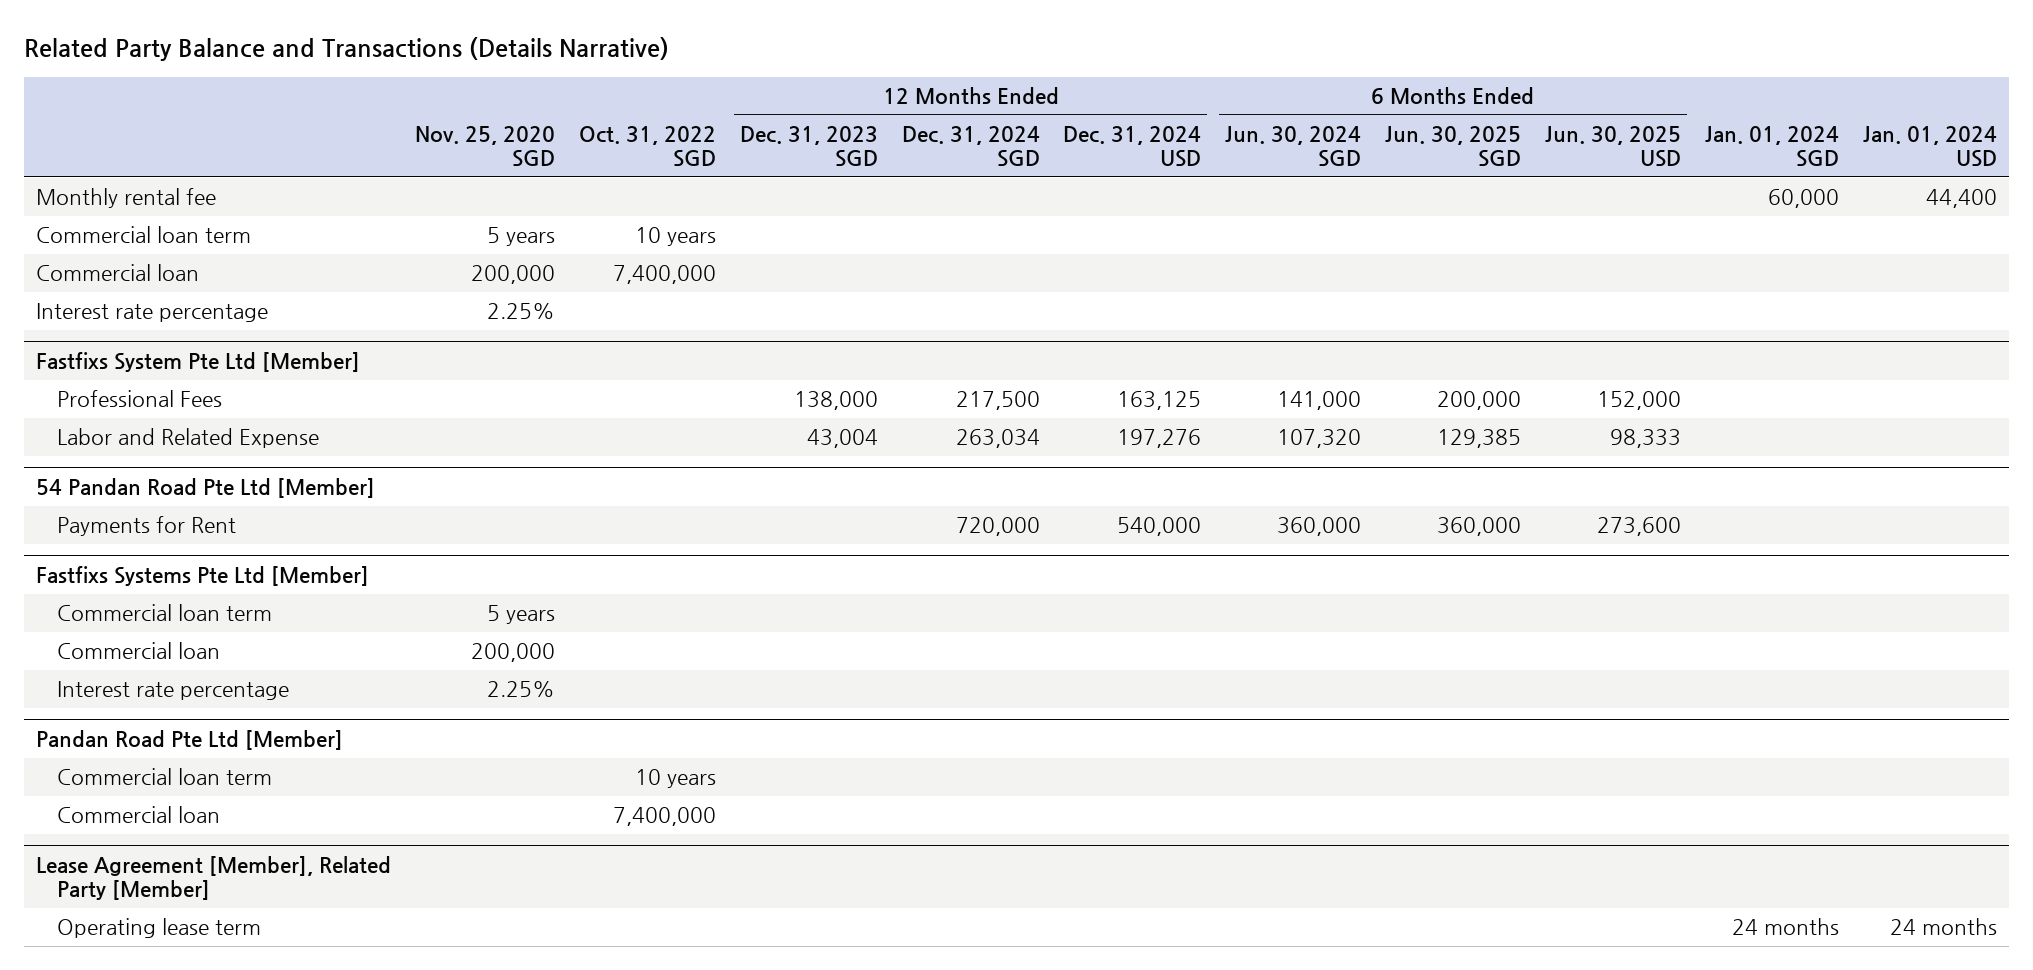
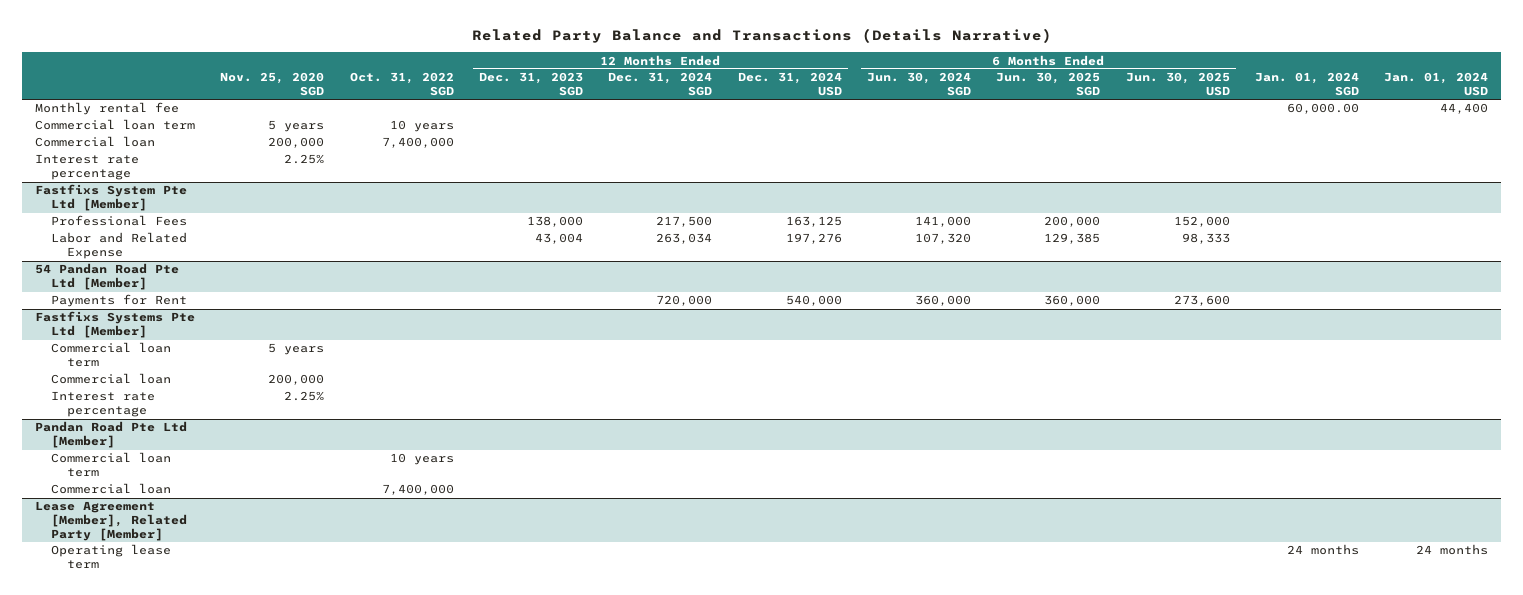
- Monthly rental fee | | | | | | | | | 60,000 | 44,400
+ Monthly rental fee | | | | | | | | | 60,000.00 | 44,400

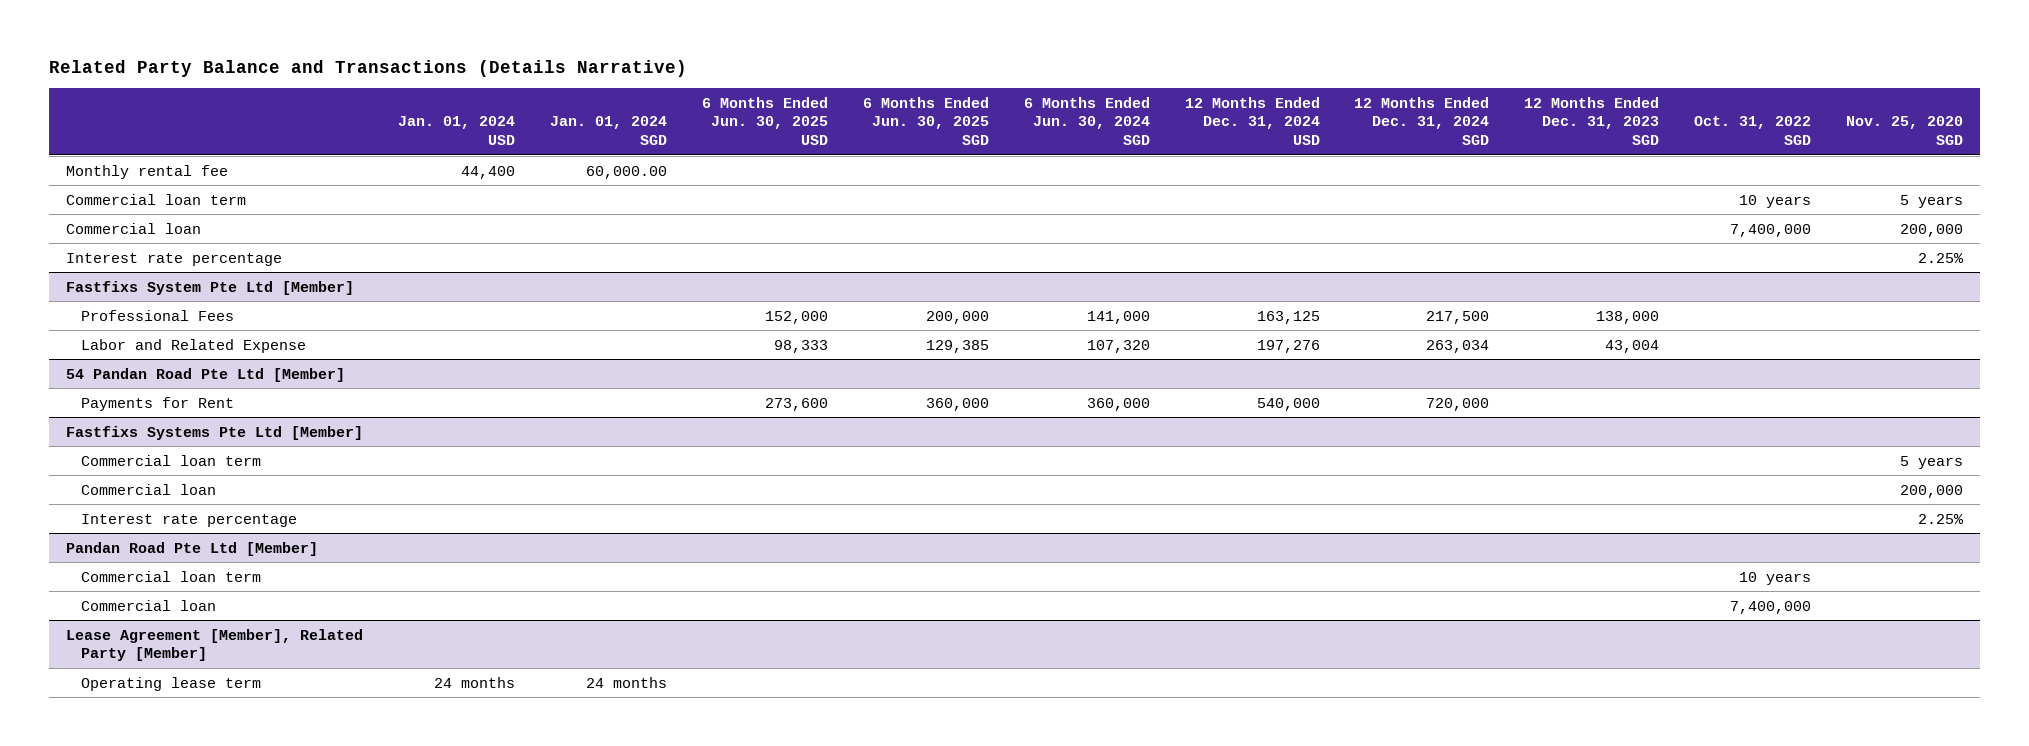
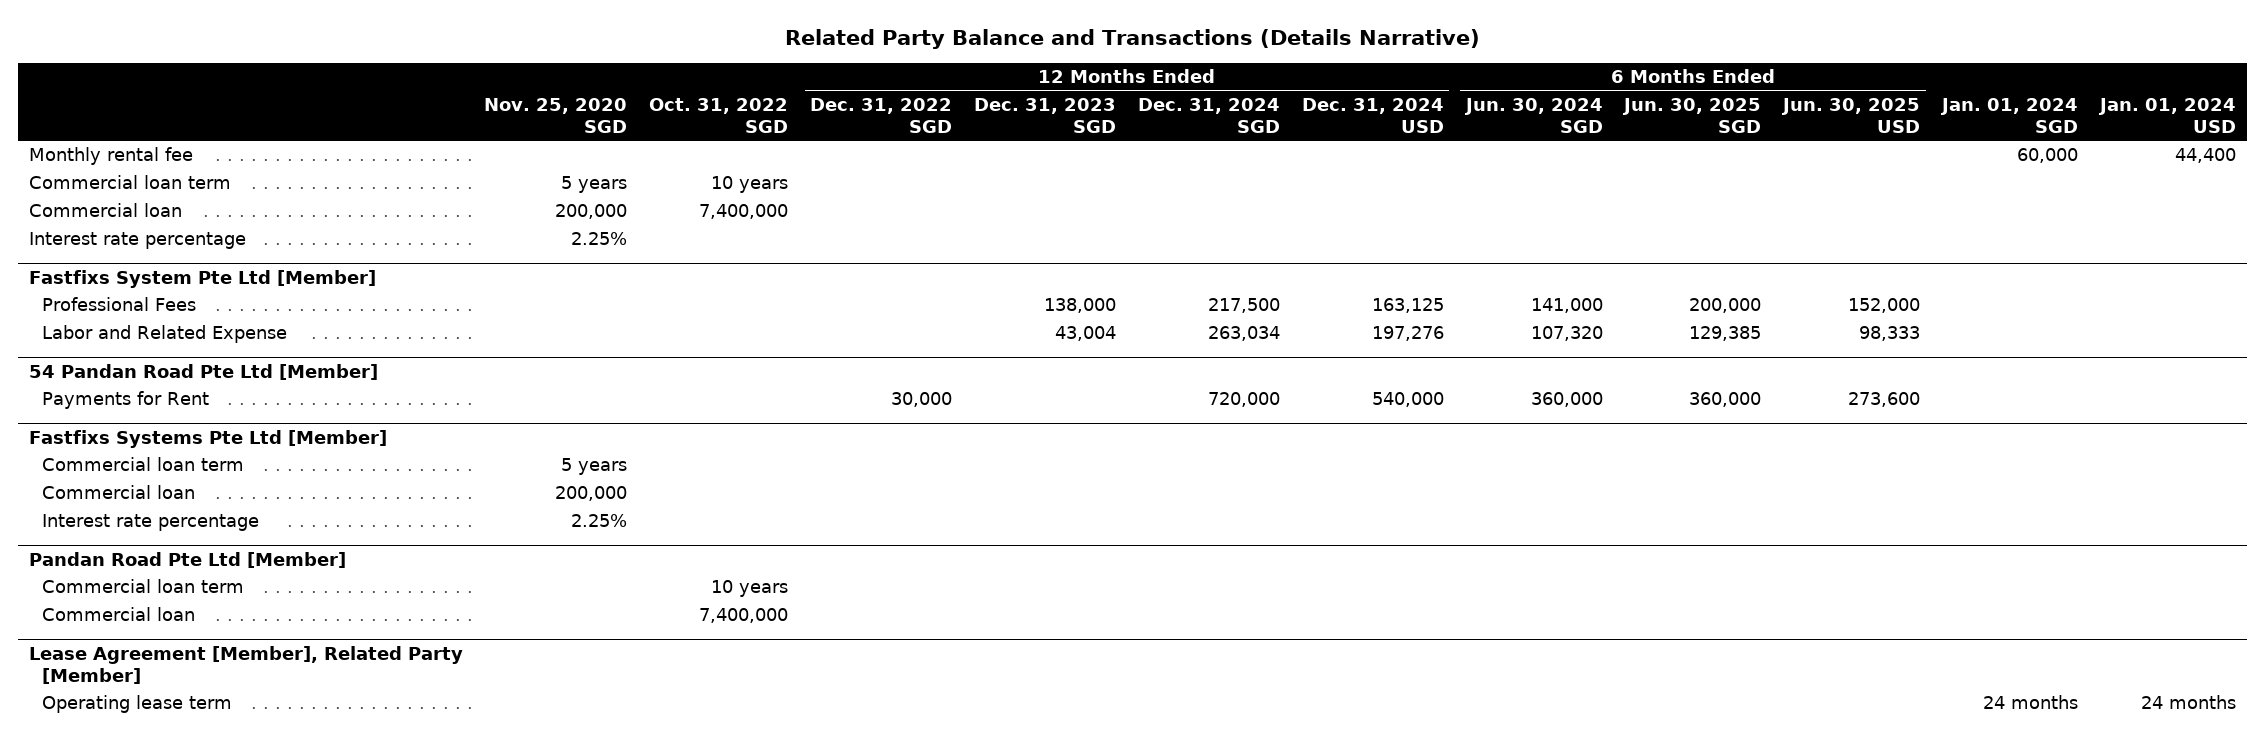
- | Jan. 01, 2024 USD | Jan. 01, 2024 SGD | 6 Months Ended Jun. 30, 2025 USD | 6 Months Ended Jun. 30, 2025 SGD | 6 Months Ended Jun. 30, 2024 SGD | 12 Months Ended Dec. 31, 2024 USD | 12 Months Ended Dec. 31, 2024 SGD | 12 Months Ended Dec. 31, 2023 SGD | Oct. 31, 2022 SGD | Nov. 25, 2020 SGD
+ | Nov. 25, 2020 SGD | Oct. 31, 2022 SGD | 12 Months Ended Dec. 31, 2022 SGD | 12 Months Ended Dec. 31, 2023 SGD | 12 Months Ended Dec. 31, 2024 SGD | 12 Months Ended Dec. 31, 2024 USD | 6 Months Ended Jun. 30, 2024 SGD | 6 Months Ended Jun. 30, 2025 SGD | 6 Months Ended Jun. 30, 2025 USD | Jan. 01, 2024 SGD | Jan. 01, 2024 USD
- Monthly rental fee | 44,400 | 60,000.00 | | | | | | | |
+ Monthly rental fee | | | | | | | | | | 60,000 | 44,400

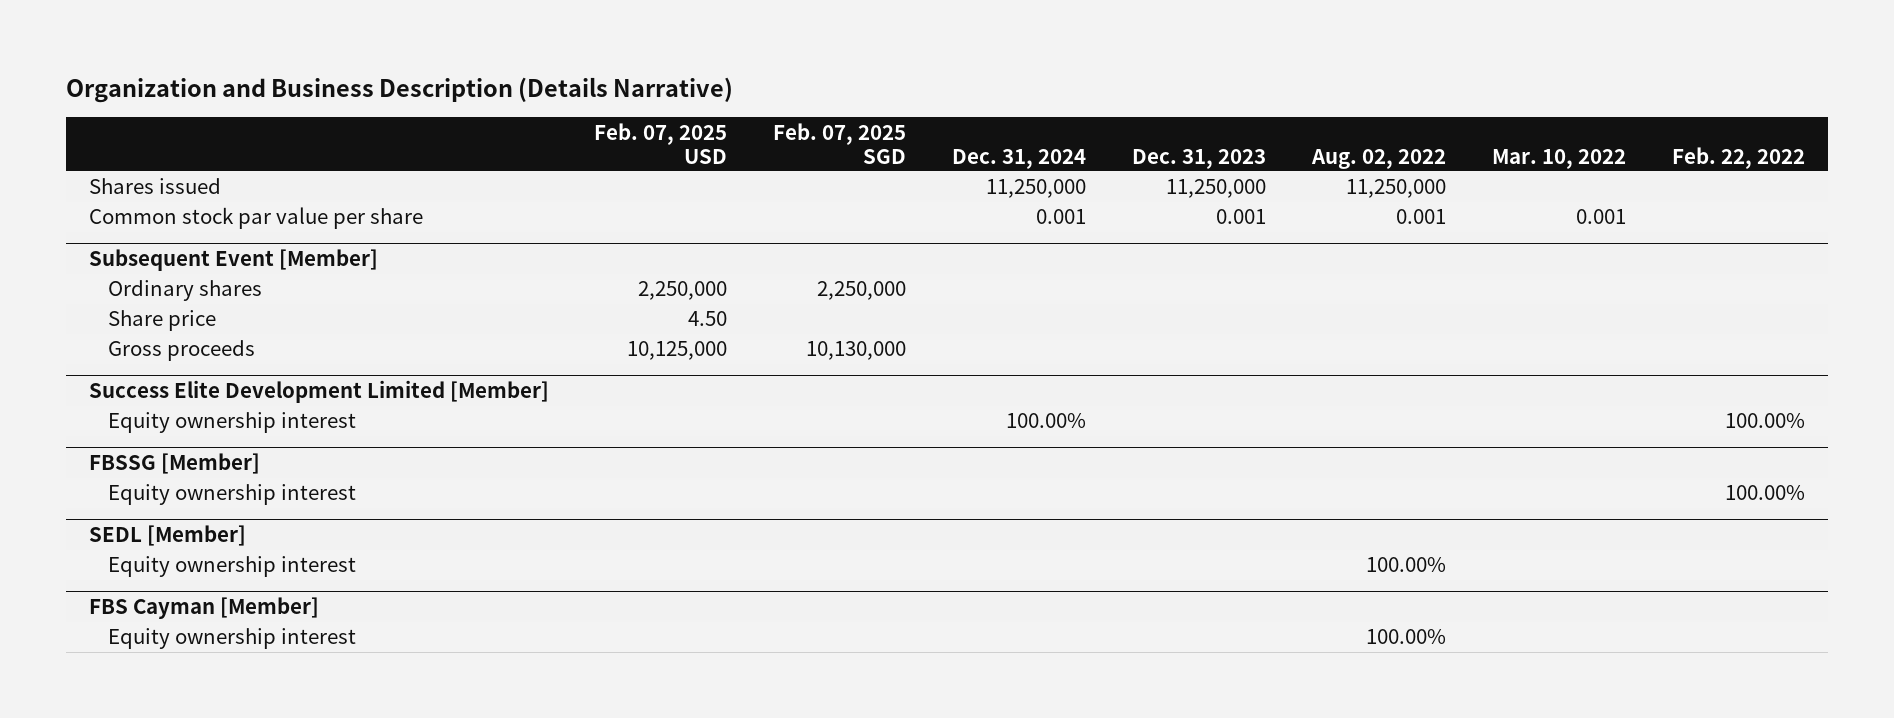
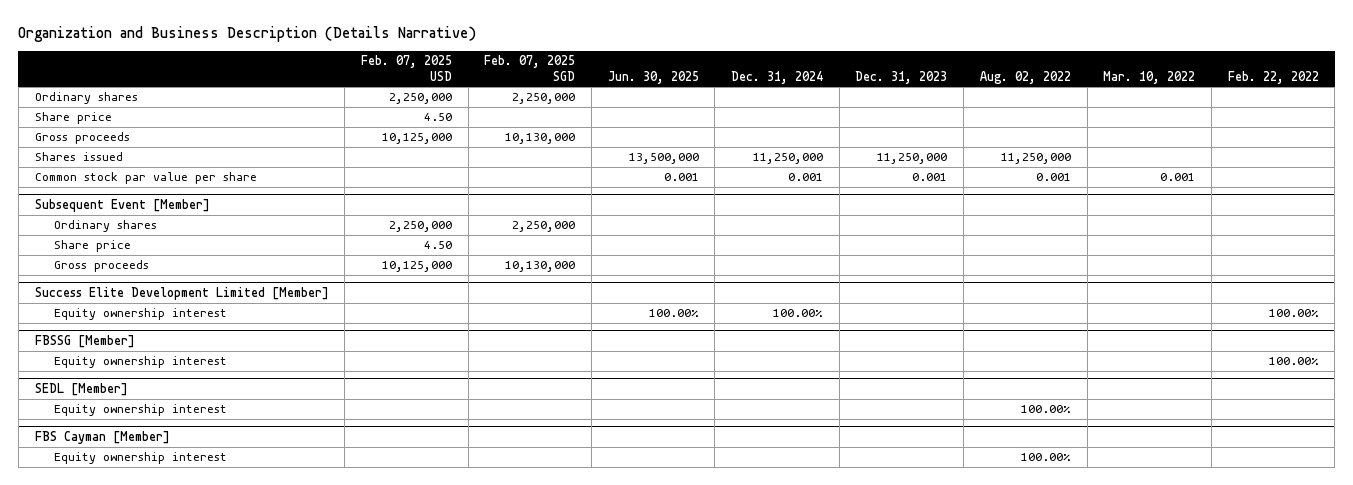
- | Feb. 07, 2025 USD | Feb. 07, 2025 SGD | Dec. 31, 2024 | Dec. 31, 2023 | Aug. 02, 2022 | Mar. 10, 2022 | Feb. 22, 2022
+ | Feb. 07, 2025 USD | Feb. 07, 2025 SGD | Jun. 30, 2025 | Dec. 31, 2024 | Dec. 31, 2023 | Aug. 02, 2022 | Mar. 10, 2022 | Feb. 22, 2022
+ Ordinary shares | 2,250,000 | 2,250,000 | | | | | |
+ Share price | 4.50 | | | | | | |
+ Gross proceeds | 10,125,000 | 10,130,000 | | | | | |

